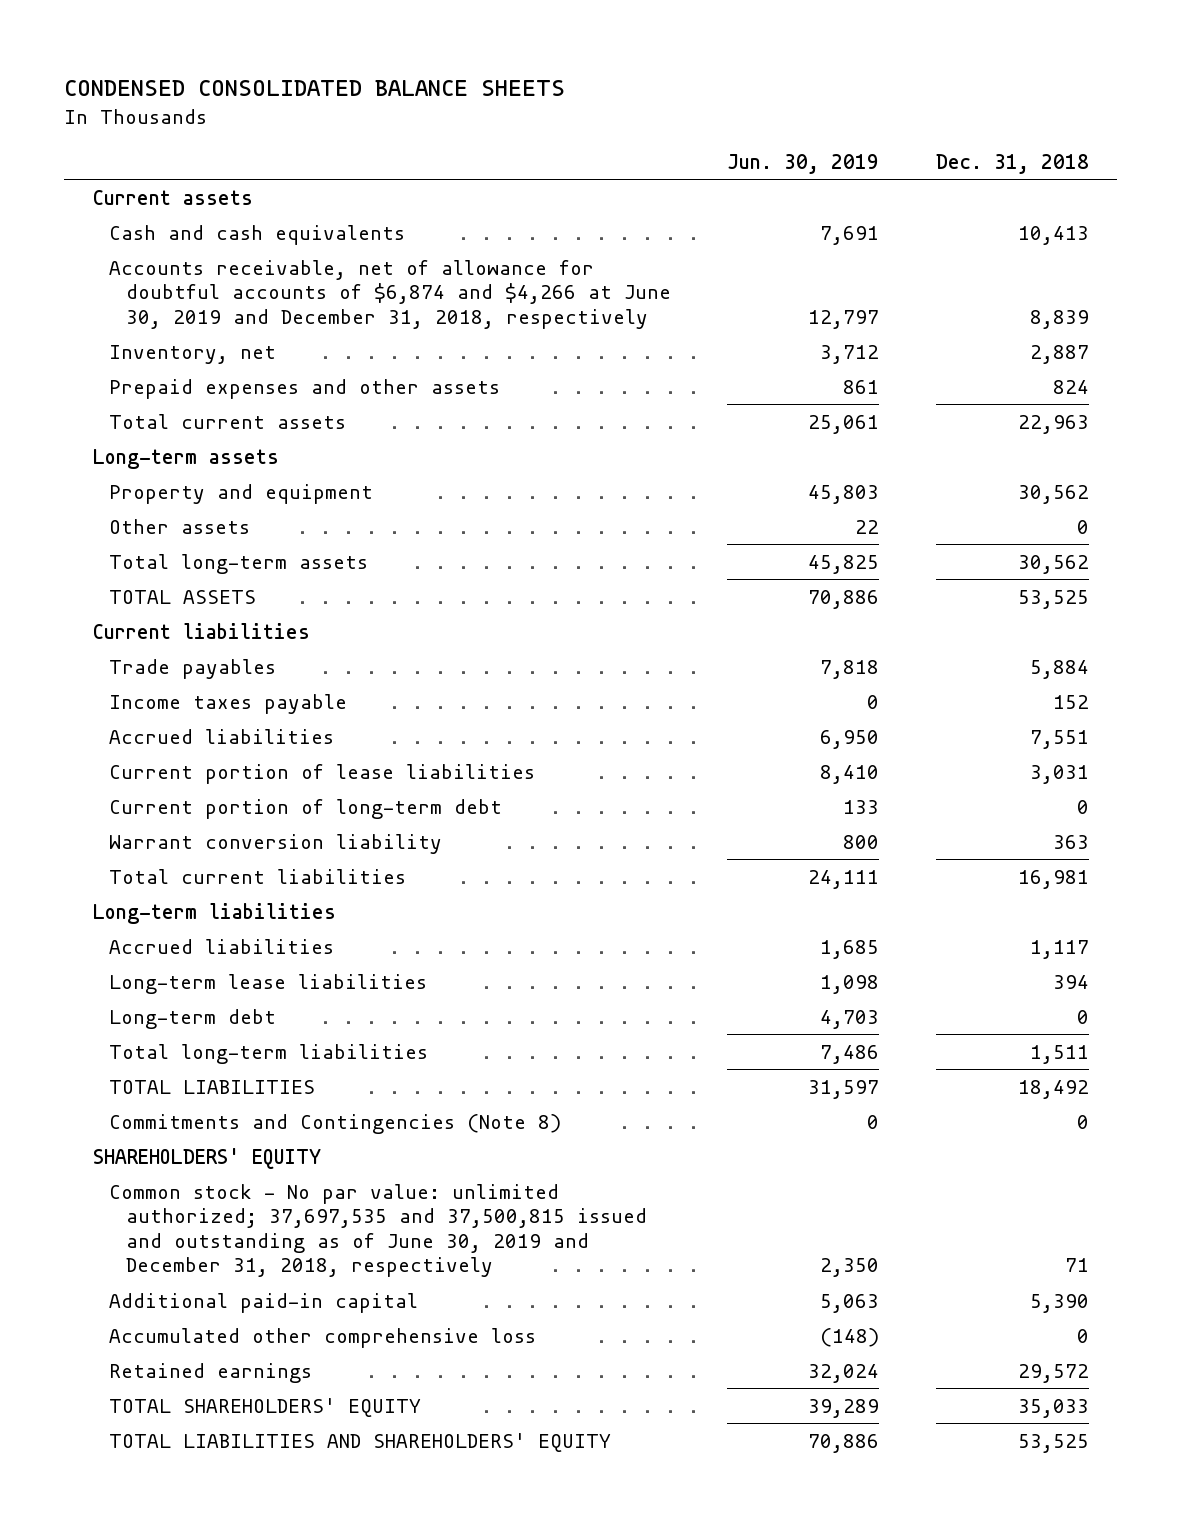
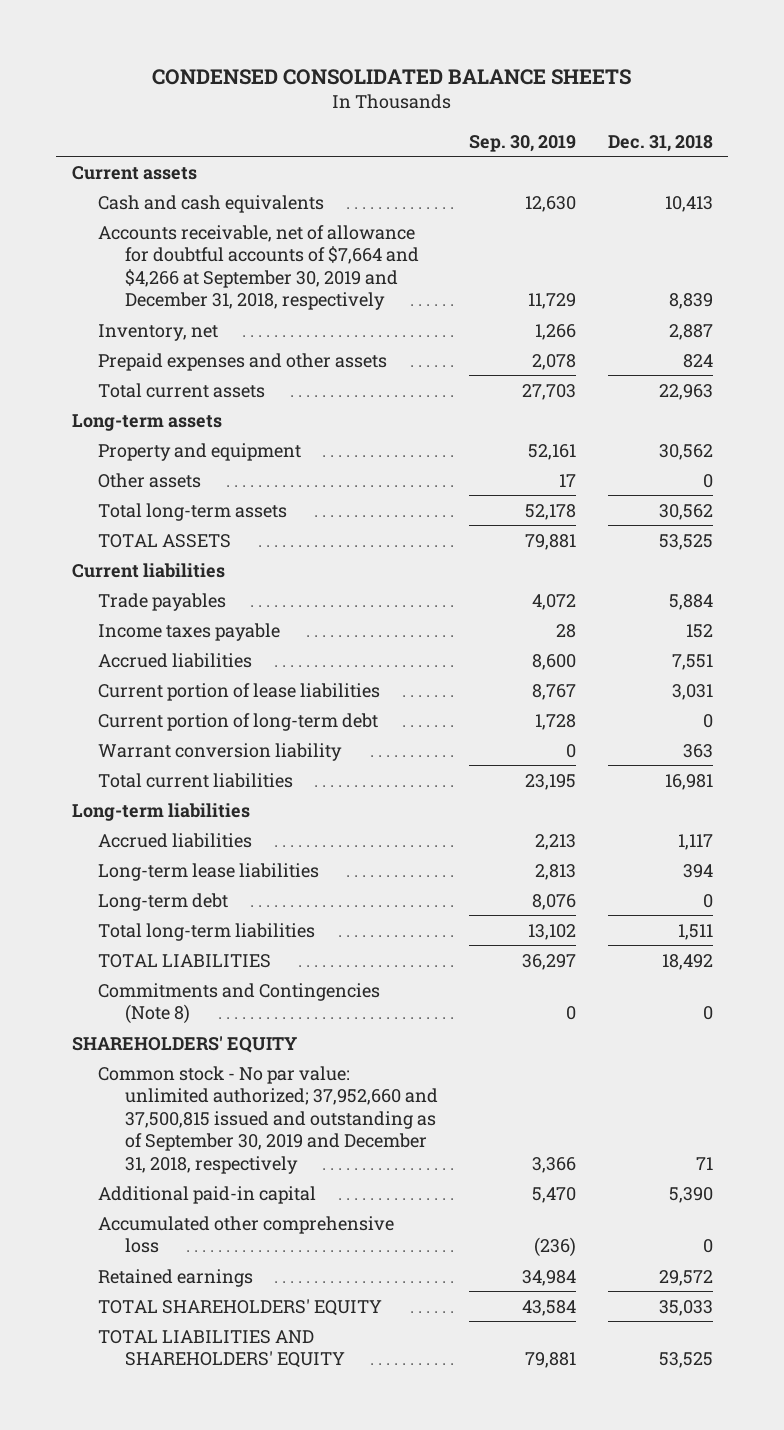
- | Jun. 30, 2019 | Dec. 31, 2018
+ | Sep. 30, 2019 | Dec. 31, 2018
- Accounts receivable, net of allowance for doubtful accounts of $6,874 and $4,266 at June 30, 2019 and December 31, 2018, respectively | 12,797 | 8,839
+ Accounts receivable, net of allowance for doubtful accounts of $7,664 and $4,266 at September 30, 2019 and December 31, 2018, respectively | 11,729 | 8,839
- Common stock - No par value: unlimited authorized; 37,697,535 and 37,500,815 issued and outstanding as of June 30, 2019 and December 31, 2018, respectively | 2,350 | 71
+ Common stock - No par value: unlimited authorized; 37,952,660 and 37,500,815 issued and outstanding as of September 30, 2019 and December 31, 2018, respectively | 3,366 | 71

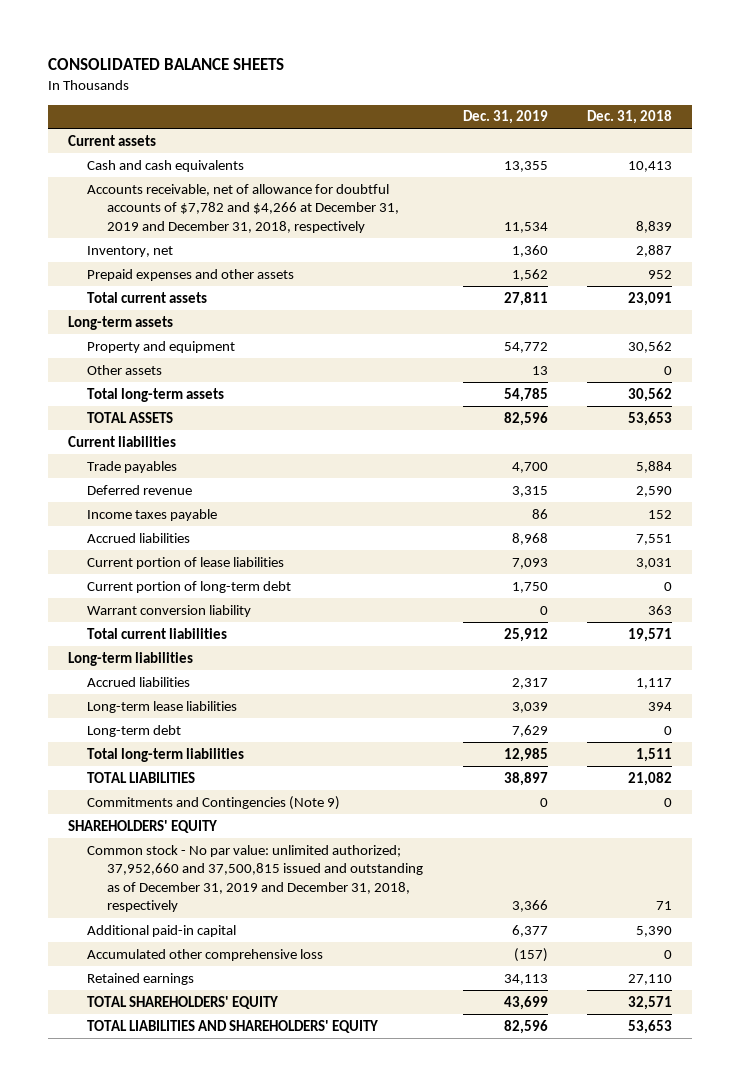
- CONDENSED CONSOLIDATED BALANCE SHEETS
+ CONSOLIDATED BALANCE SHEETS
- | Sep. 30, 2019 | Dec. 31, 2018
+ | Dec. 31, 2019 | Dec. 31, 2018
- Accounts receivable, net of allowance for doubtful accounts of $7,664 and $4,266 at September 30, 2019 and December 31, 2018, respectively | 11,729 | 8,839
+ Accounts receivable, net of allowance for doubtful accounts of $7,782 and $4,266 at December 31, 2019 and December 31, 2018, respectively | 11,534 | 8,839
- Prepaid expenses and other assets | 2,078 | 824
- Total current assets | 27,703 | 22,963
+ Prepaid expenses and other assets | 1,562 | 952
+ Total current assets | 27,811 | 23,091
- TOTAL ASSETS | 79,881 | 53,525
+ TOTAL ASSETS | 82,596 | 53,653
+ Deferred revenue | 3,315 | 2,590
- Total current liabilities | 23,195 | 16,981
+ Total current liabilities | 25,912 | 19,571
- TOTAL LIABILITIES | 36,297 | 18,492
- Commitments and Contingencies (Note 8) | 0 | 0
+ TOTAL LIABILITIES | 38,897 | 21,082
+ Commitments and Contingencies (Note 9) | 0 | 0
- Common stock - No par value: unlimited authorized; 37,952,660 and 37,500,815 issued and outstanding as of September 30, 2019 and December 31, 2018, respectively | 3,366 | 71
+ Common stock - No par value: unlimited authorized; 37,952,660 and 37,500,815 issued and outstanding as of December 31, 2019 and December 31, 2018, respectively | 3,366 | 71
- Retained earnings | 34,984 | 29,572
- TOTAL SHAREHOLDERS' EQUITY | 43,584 | 35,033
- TOTAL LIABILITIES AND SHAREHOLDERS' EQUITY | 79,881 | 53,525
+ Retained earnings | 34,113 | 27,110
+ TOTAL SHAREHOLDERS' EQUITY | 43,699 | 32,571
+ TOTAL LIABILITIES AND SHAREHOLDERS' EQUITY | 82,596 | 53,653

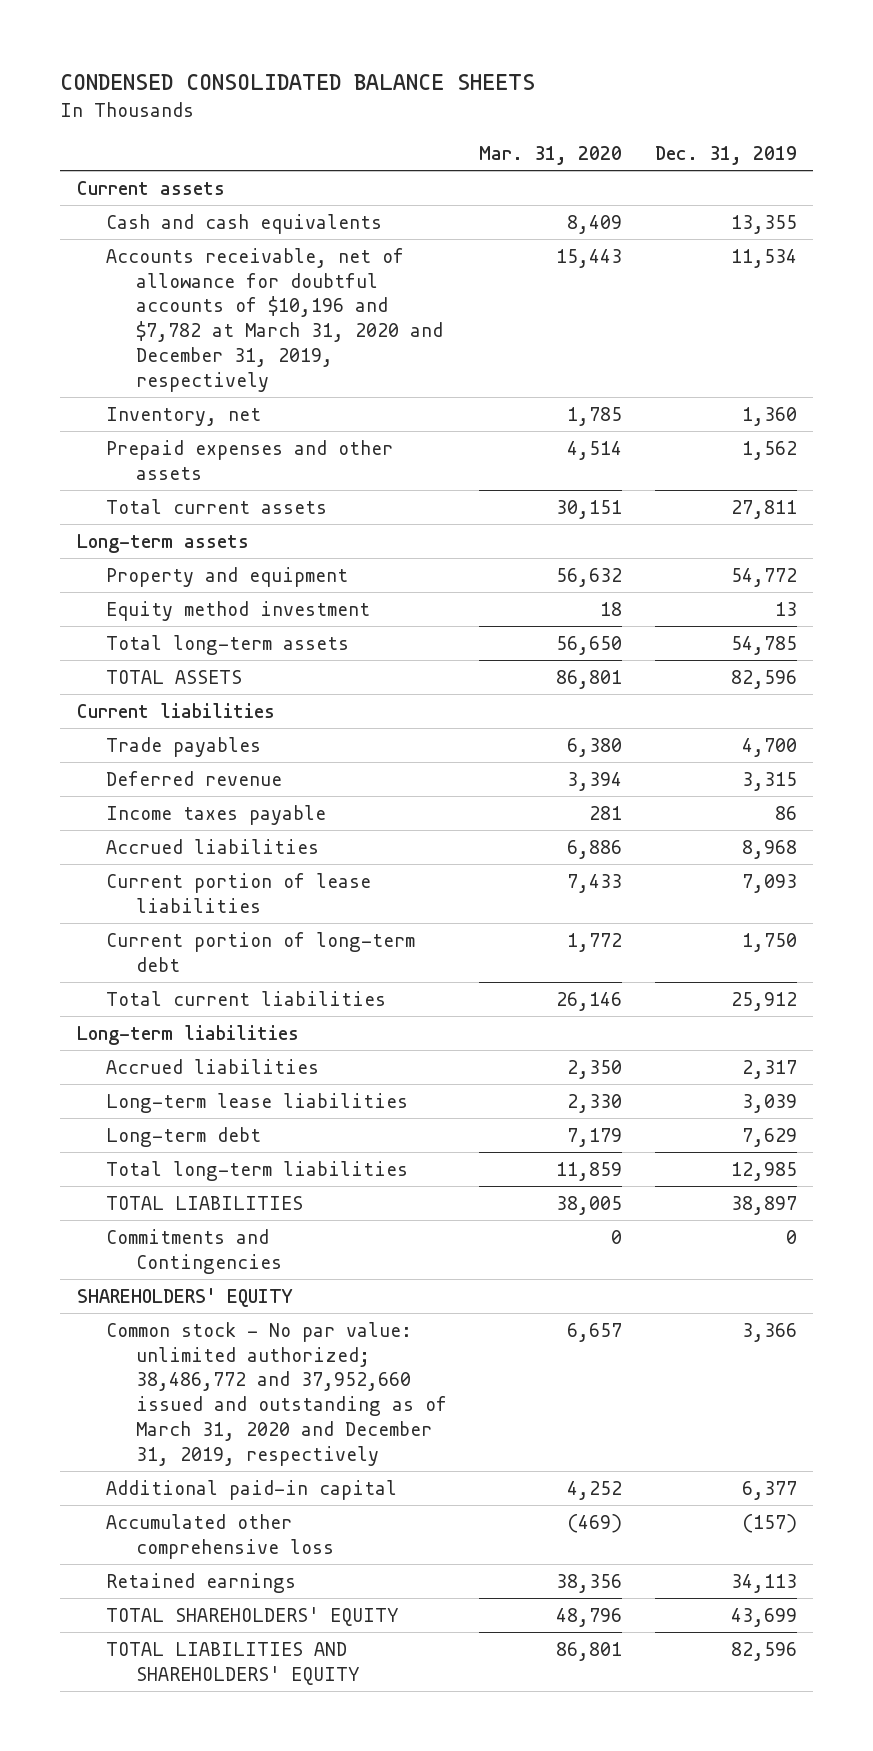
- CONSOLIDATED BALANCE SHEETS
+ CONDENSED CONSOLIDATED BALANCE SHEETS
- | Dec. 31, 2019 | Dec. 31, 2018
+ | Mar. 31, 2020 | Dec. 31, 2019
- Accounts receivable, net of allowance for doubtful accounts of $7,782 and $4,266 at December 31, 2019 and December 31, 2018, respectively | 11,534 | 8,839
+ Accounts receivable, net of allowance for doubtful accounts of $10,196 and $7,782 at March 31, 2020 and December 31, 2019, respectively | 15,443 | 11,534
- Other assets | 13 | 0
+ Equity method investment | 18 | 13
- Warrant conversion liability | 0 | 363
- Commitments and Contingencies (Note 9) | 0 | 0
+ Commitments and Contingencies | 0 | 0
- Common stock - No par value: unlimited authorized; 37,952,660 and 37,500,815 issued and outstanding as of December 31, 2019 and December 31, 2018, respectively | 3,366 | 71
+ Common stock - No par value: unlimited authorized; 38,486,772 and 37,952,660 issued and outstanding as of March 31, 2020 and December 31, 2019, respectively | 6,657 | 3,366

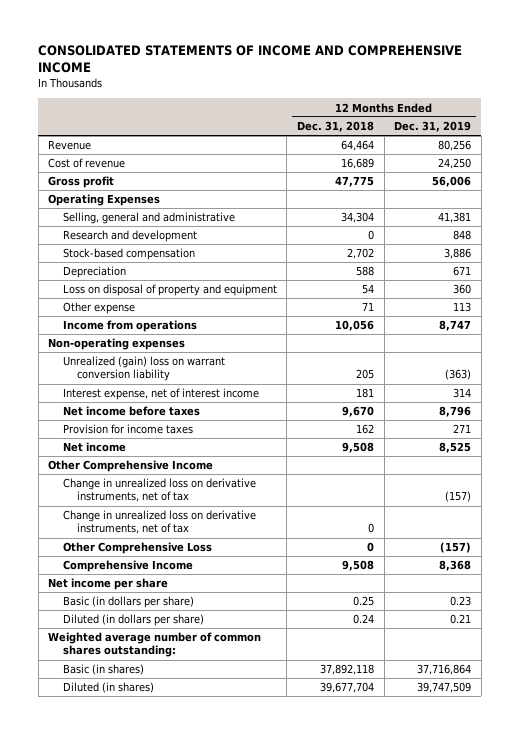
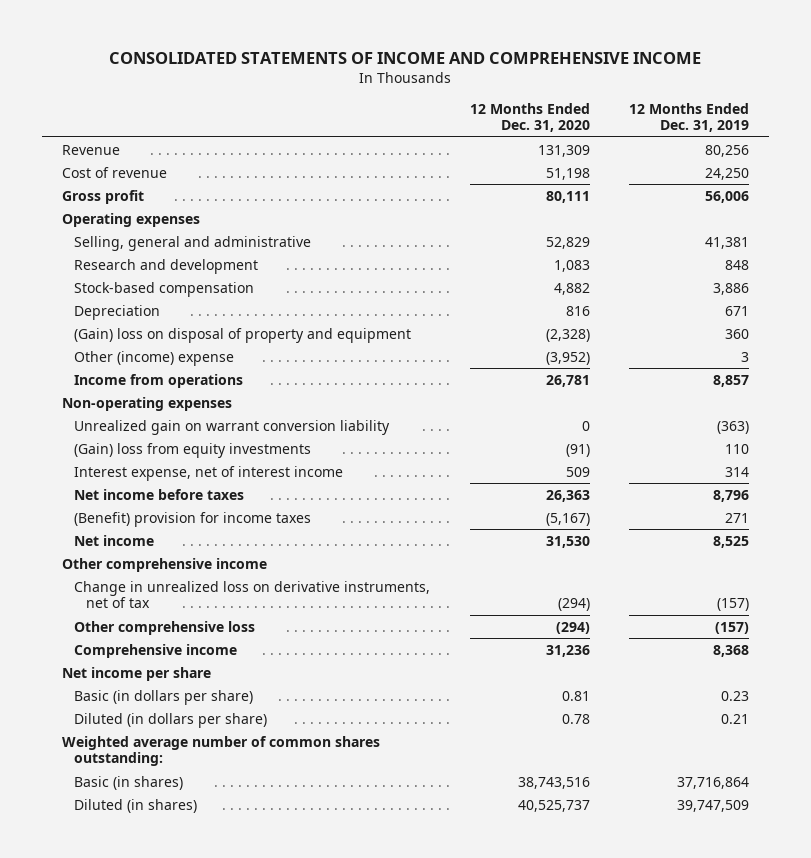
- | 12 Months Ended Dec. 31, 2018 | 12 Months Ended Dec. 31, 2019
+ | 12 Months Ended Dec. 31, 2020 | 12 Months Ended Dec. 31, 2019
- Operating Expenses
+ Operating expenses
- Loss on disposal of property and equipment | 54 | 360
- Other expense | 71 | 113
- Income from operations | 10,056 | 8,747
+ (Gain) loss on disposal of property and equipment | (2,328) | 360
+ Other (income) expense | (3,952) | 3
+ Income from operations | 26,781 | 8,857
- Unrealized (gain) loss on warrant conversion liability | 205 | (363)
+ Unrealized gain on warrant conversion liability | 0 | (363)
+ (Gain) loss from equity investments | (91) | 110
- Provision for income taxes | 162 | 271
+ (Benefit) provision for income taxes | (5,167) | 271
- Other Comprehensive Income
+ Other comprehensive income
- Change in unrealized loss on derivative instruments, net of tax | 0 |
- Other Comprehensive Loss | 0 | (157)
- Comprehensive Income | 9,508 | 8,368
+ Other comprehensive loss | (294) | (157)
+ Comprehensive income | 31,236 | 8,368

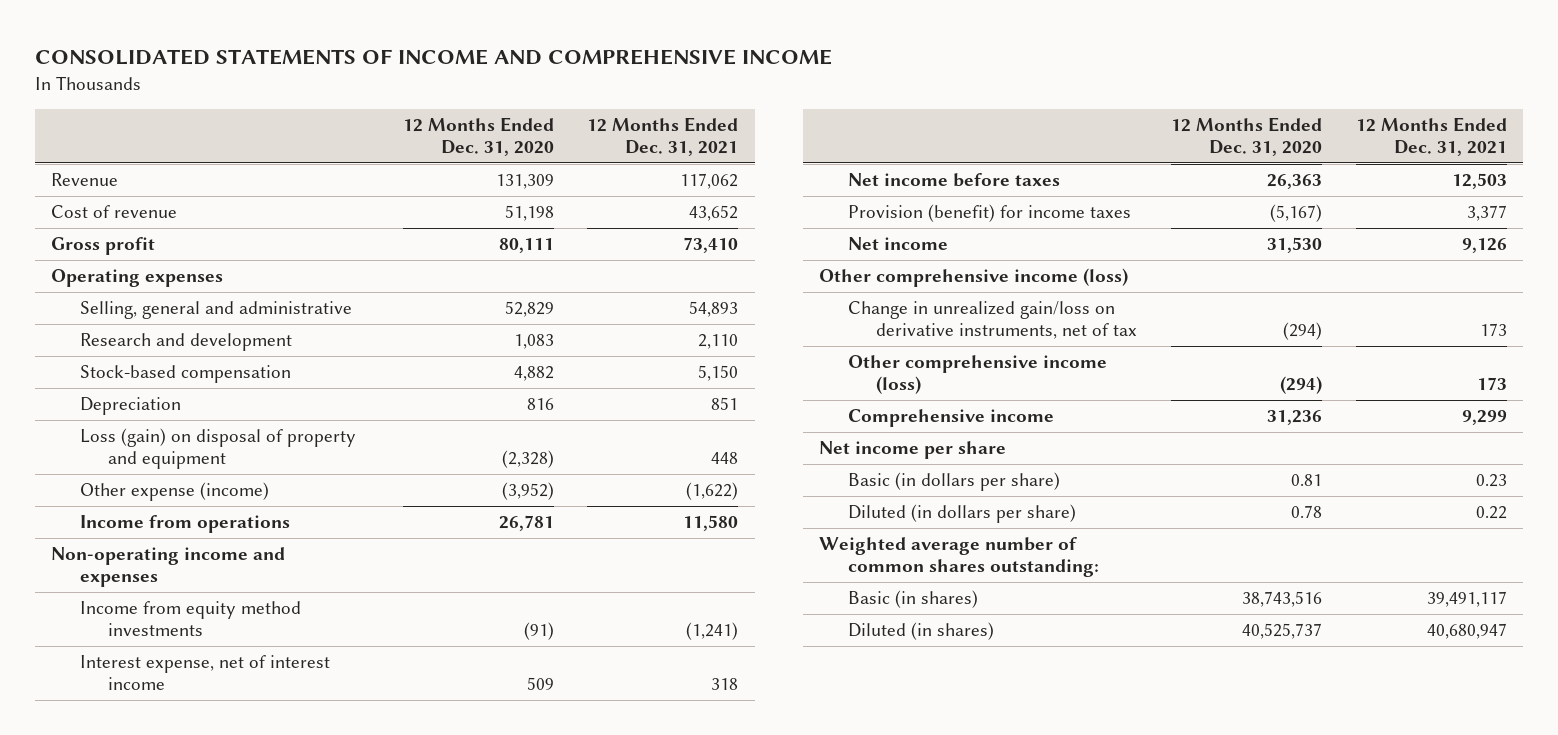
- | 12 Months Ended Dec. 31, 2020 | 12 Months Ended Dec. 31, 2019
+ | 12 Months Ended Dec. 31, 2020 | 12 Months Ended Dec. 31, 2021
- (Gain) loss on disposal of property and equipment | (2,328) | 360
- Other (income) expense | (3,952) | 3
+ Loss (gain) on disposal of property and equipment | (2,328) | 448
+ Other expense (income) | (3,952) | (1,622)
- Non-operating expenses
- Unrealized gain on warrant conversion liability | 0 | (363)
- (Gain) loss from equity investments | (91) | 110
+ Non-operating income and expenses
+ Income from equity method investments | (91) | (1,241)
- (Benefit) provision for income taxes | (5,167) | 271
+ Provision (benefit) for income taxes | (5,167) | 3,377
- Other comprehensive income
- Change in unrealized loss on derivative instruments, net of tax | (294) | (157)
- Other comprehensive loss | (294) | (157)
+ Other comprehensive income (loss)
+ Change in unrealized gain/loss on derivative instruments, net of tax | (294) | 173
+ Other comprehensive income (loss) | (294) | 173

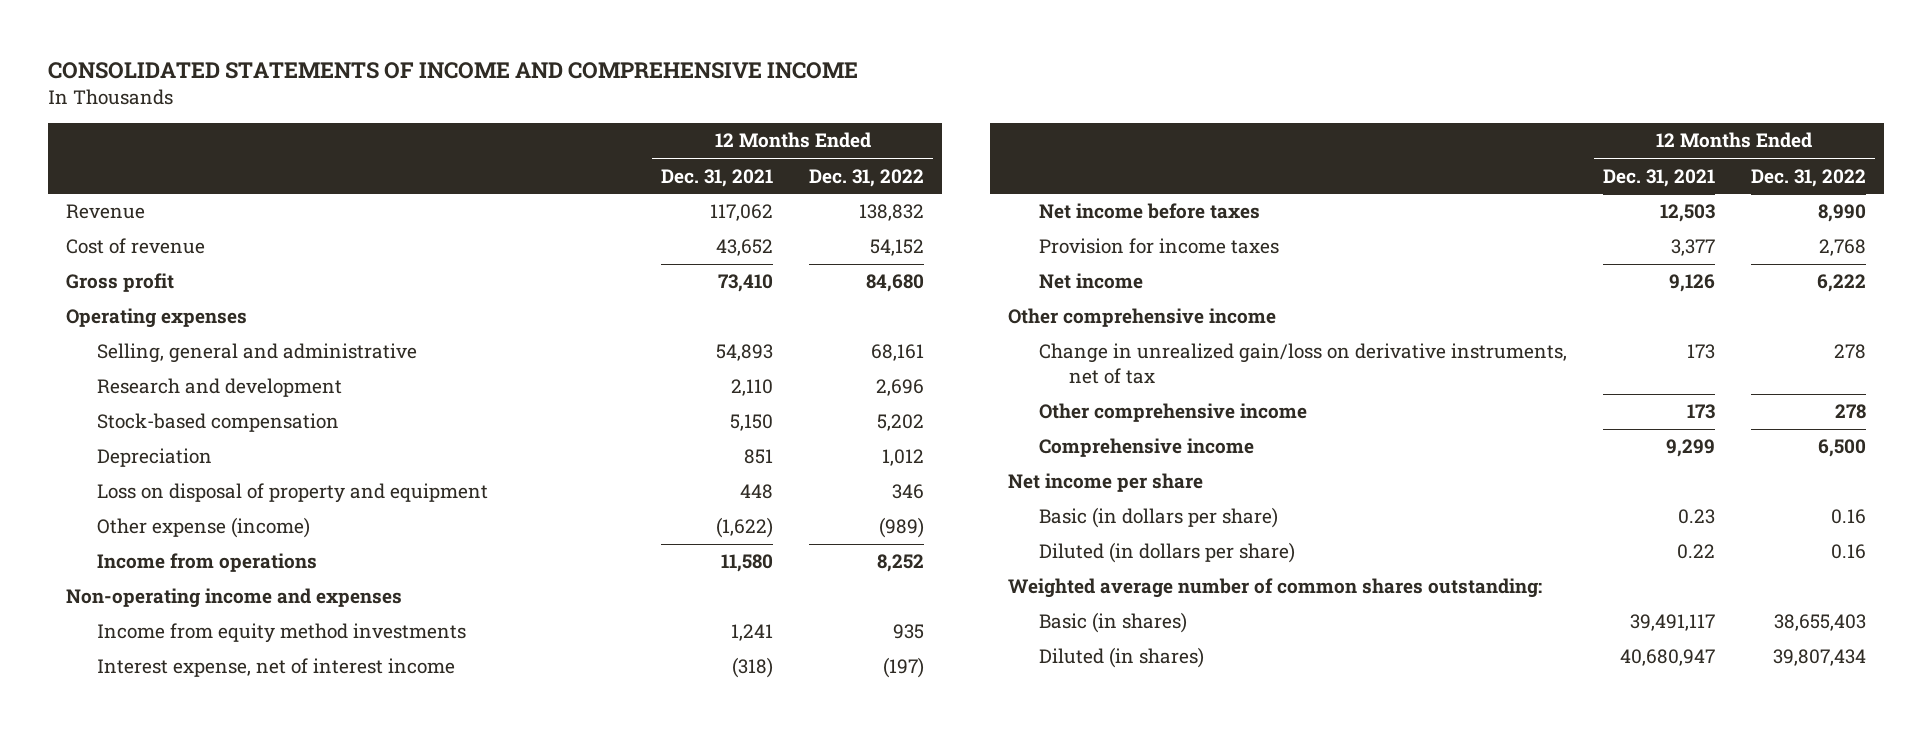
- | 12 Months Ended Dec. 31, 2020 | 12 Months Ended Dec. 31, 2021
+ | 12 Months Ended Dec. 31, 2021 | 12 Months Ended Dec. 31, 2022
- Loss (gain) on disposal of property and equipment | (2,328) | 448
+ Loss on disposal of property and equipment | 448 | 346
- Income from equity method investments | (91) | (1,241)
- Interest expense, net of interest income | 509 | 318
+ Income from equity method investments | 1,241 | 935
+ Interest expense, net of interest income | (318) | (197)
- Provision (benefit) for income taxes | (5,167) | 3,377
+ Provision for income taxes | 3,377 | 2,768
- Other comprehensive income (loss)
+ Other comprehensive income
- Other comprehensive income (loss) | (294) | 173
+ Other comprehensive income | 173 | 278

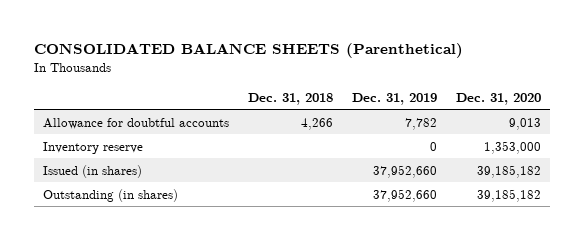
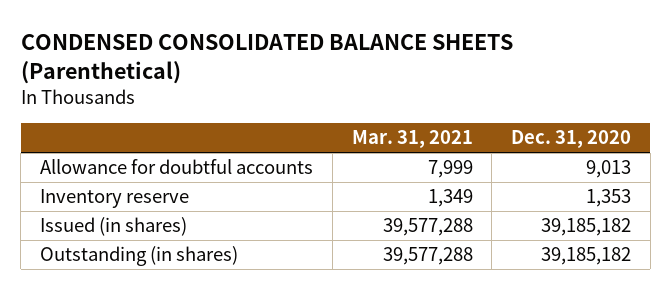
- CONSOLIDATED BALANCE SHEETS (Parenthetical)
+ CONDENSED CONSOLIDATED BALANCE SHEETS (Parenthetical)
- | Dec. 31, 2018 | Dec. 31, 2019 | Dec. 31, 2020
+ | Mar. 31, 2021 | Dec. 31, 2020
- Inventory reserve | | 0 | 1,353,000
+ Inventory reserve | 1,349 | 1,353

